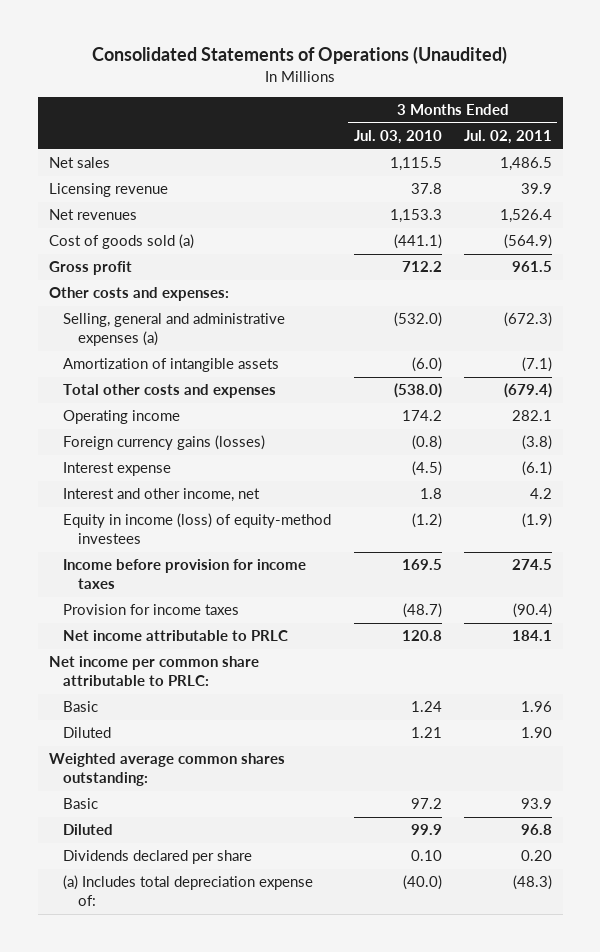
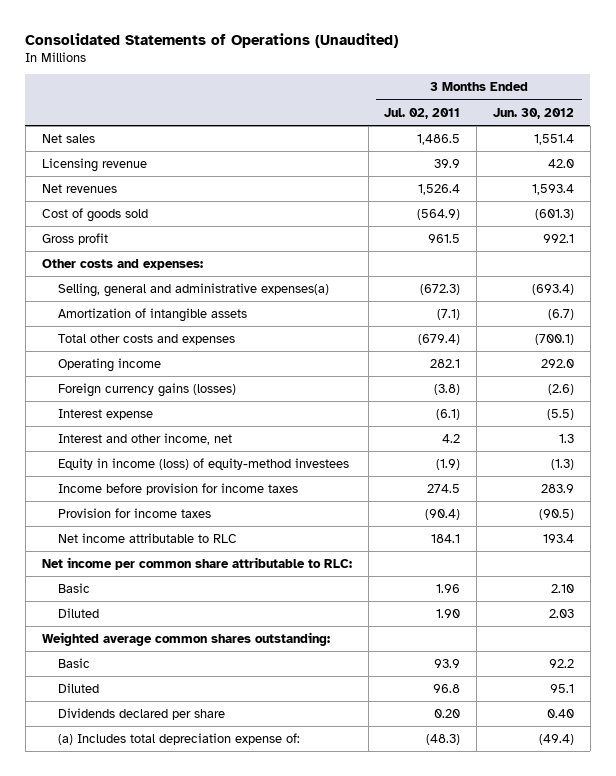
- | 3 Months Ended Jul. 03, 2010 | 3 Months Ended Jul. 02, 2011
+ | 3 Months Ended Jul. 02, 2011 | 3 Months Ended Jun. 30, 2012
- Cost of goods sold (a) | (441.1) | (564.9)
+ Cost of goods sold | (564.9) | (601.3)
- Selling, general and administrative expenses (a) | (532.0) | (672.3)
+ Selling, general and administrative expenses(a) | (672.3) | (693.4)
- Net income attributable to PRLC | 120.8 | 184.1
- Net income per common share attributable to PRLC:
+ Net income attributable to RLC | 184.1 | 193.4
+ Net income per common share attributable to RLC:

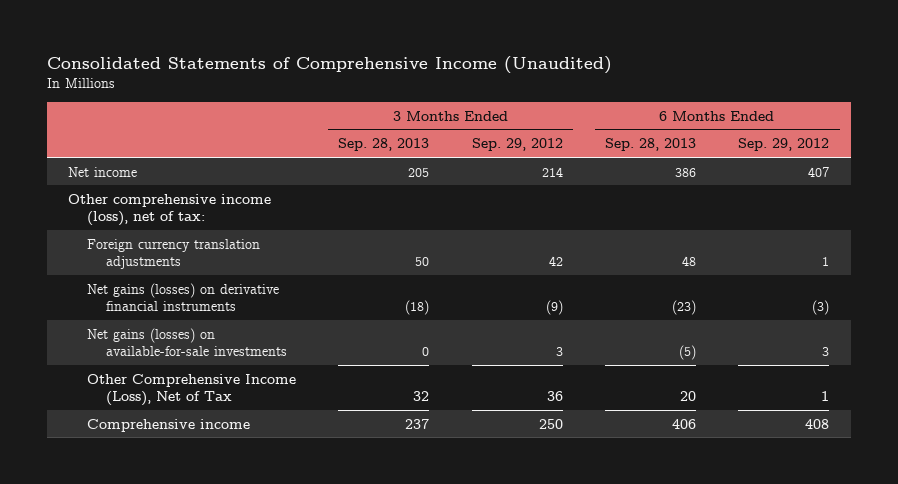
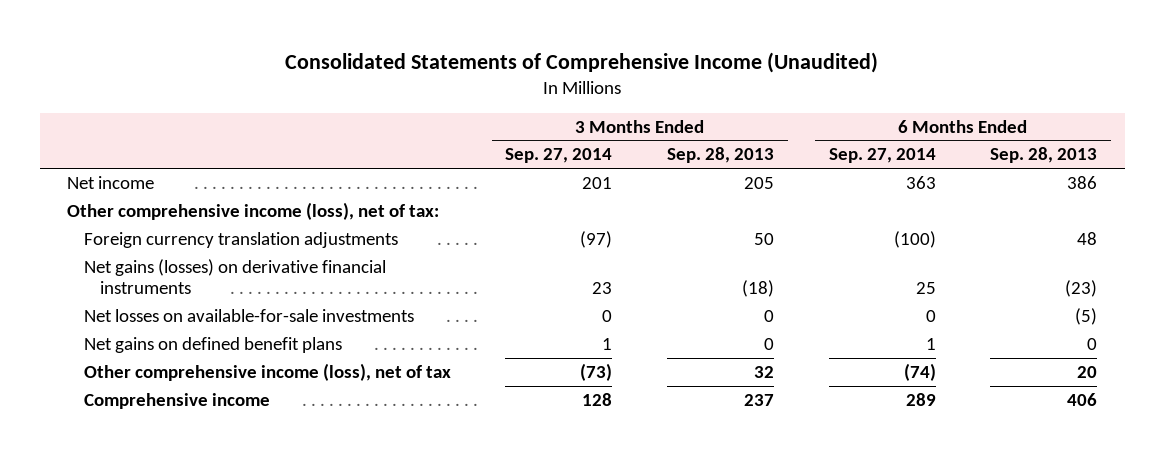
- | 3 Months Ended Sep. 28, 2013 | 3 Months Ended Sep. 29, 2012 | 6 Months Ended Sep. 28, 2013 | 6 Months Ended Sep. 29, 2012
+ | 3 Months Ended Sep. 27, 2014 | 3 Months Ended Sep. 28, 2013 | 6 Months Ended Sep. 27, 2014 | 6 Months Ended Sep. 28, 2013
- Net gains (losses) on available-for-sale investments | 0 | 3 | (5) | 3
- Other Comprehensive Income (Loss), Net of Tax | 32 | 36 | 20 | 1
+ Net losses on available-for-sale investments | 0 | 0 | 0 | (5)
+ Net gains on defined benefit plans | 1 | 0 | 1 | 0
+ Other comprehensive income (loss), net of tax | (73) | 32 | (74) | 20

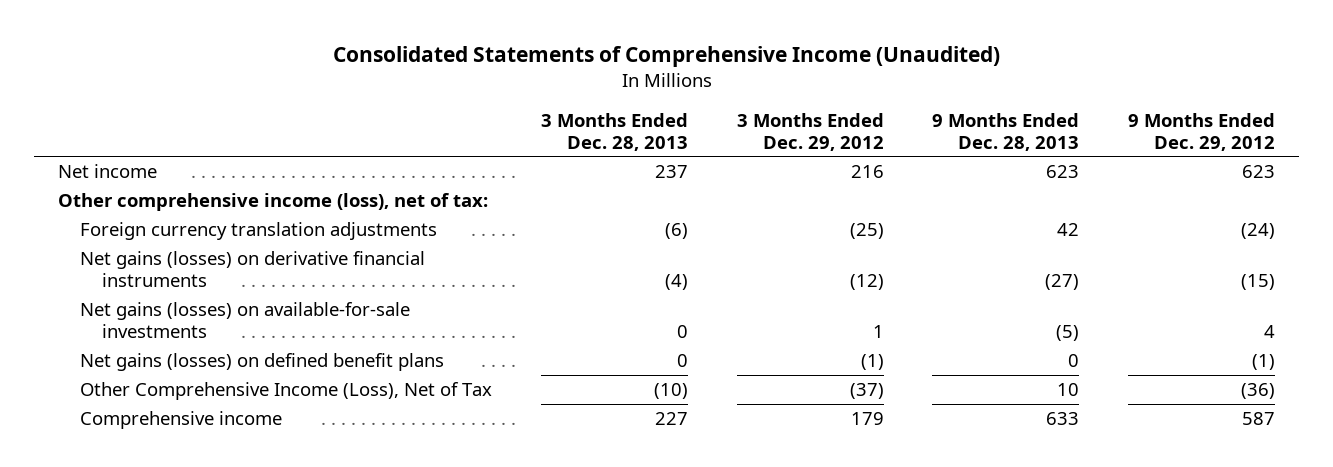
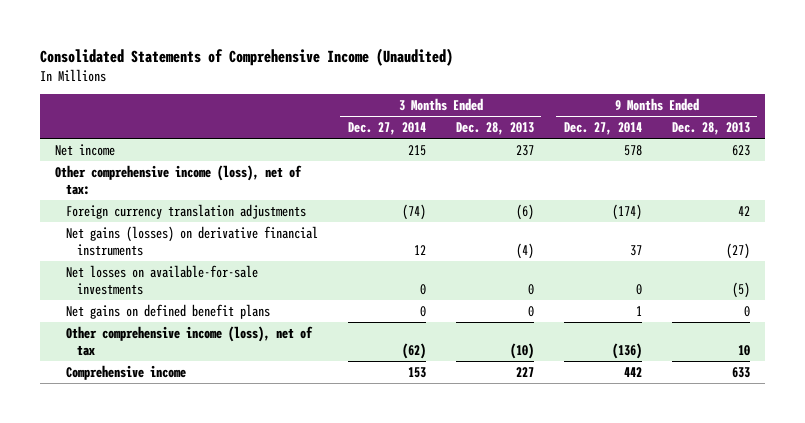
- | 3 Months Ended Dec. 28, 2013 | 3 Months Ended Dec. 29, 2012 | 9 Months Ended Dec. 28, 2013 | 9 Months Ended Dec. 29, 2012
+ | 3 Months Ended Dec. 27, 2014 | 3 Months Ended Dec. 28, 2013 | 9 Months Ended Dec. 27, 2014 | 9 Months Ended Dec. 28, 2013
- Net gains (losses) on available-for-sale investments | 0 | 1 | (5) | 4
- Net gains (losses) on defined benefit plans | 0 | (1) | 0 | (1)
- Other Comprehensive Income (Loss), Net of Tax | (10) | (37) | 10 | (36)
+ Net losses on available-for-sale investments | 0 | 0 | 0 | (5)
+ Net gains on defined benefit plans | 0 | 0 | 1 | 0
+ Other comprehensive income (loss), net of tax | (62) | (10) | (136) | 10

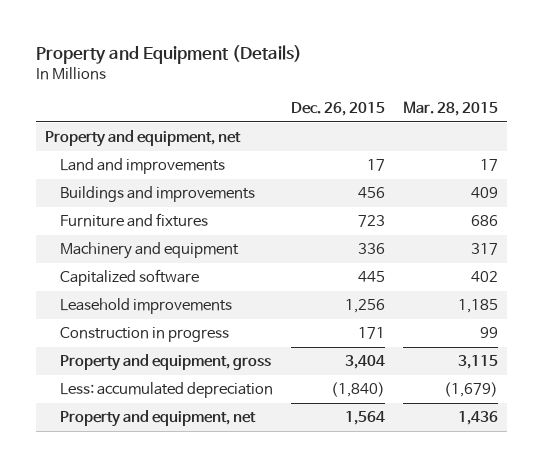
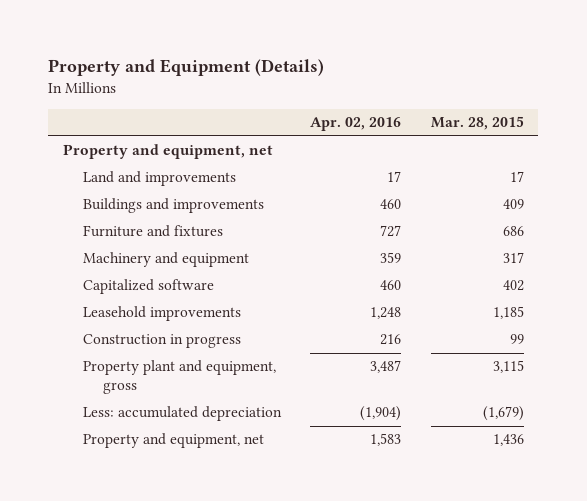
- | Dec. 26, 2015 | Mar. 28, 2015
+ | Apr. 02, 2016 | Mar. 28, 2015
- Property and equipment, gross | 3,404 | 3,115
+ Property plant and equipment, gross | 3,487 | 3,115

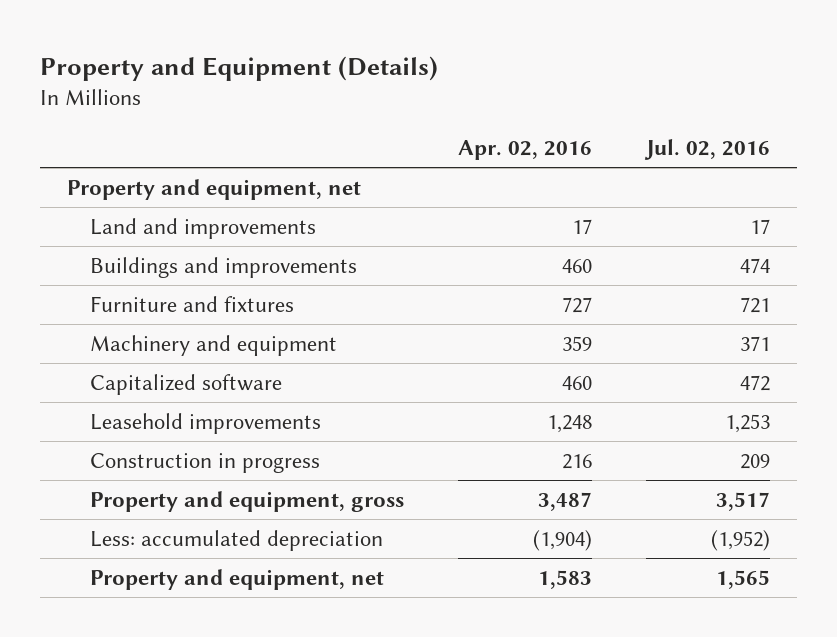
- | Apr. 02, 2016 | Mar. 28, 2015
+ | Apr. 02, 2016 | Jul. 02, 2016
- Property plant and equipment, gross | 3,487 | 3,115
+ Property and equipment, gross | 3,487 | 3,517

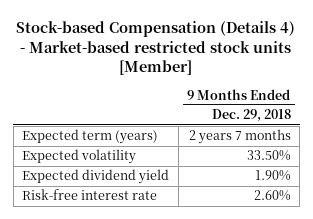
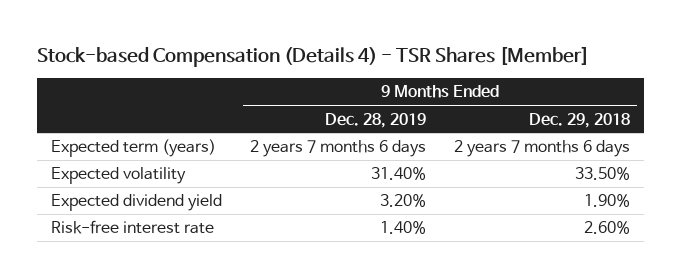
- Stock-based Compensation (Details 4) - Market-based restricted stock units [Member]
+ Stock-based Compensation (Details 4) - TSR Shares [Member]
- | 9 Months Ended Dec. 29, 2018
+ | 9 Months Ended Dec. 28, 2019 | 9 Months Ended Dec. 29, 2018
- Expected term (years) | 2 years 7 months
+ Expected term (years) | 2 years 7 months 6 days | 2 years 7 months 6 days

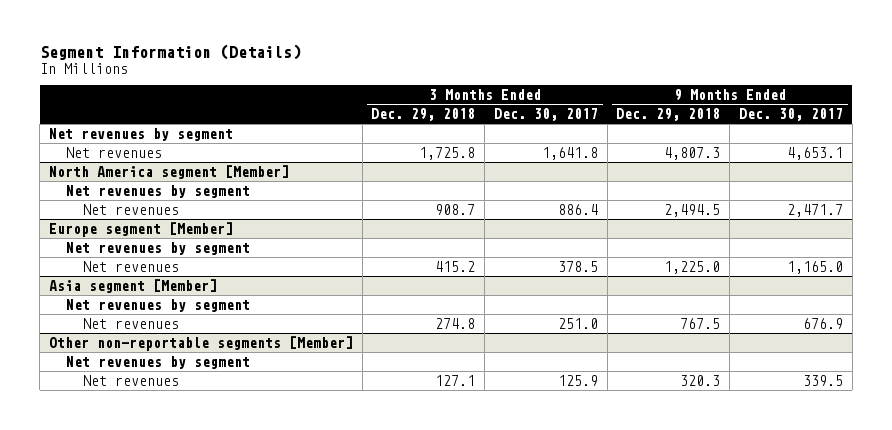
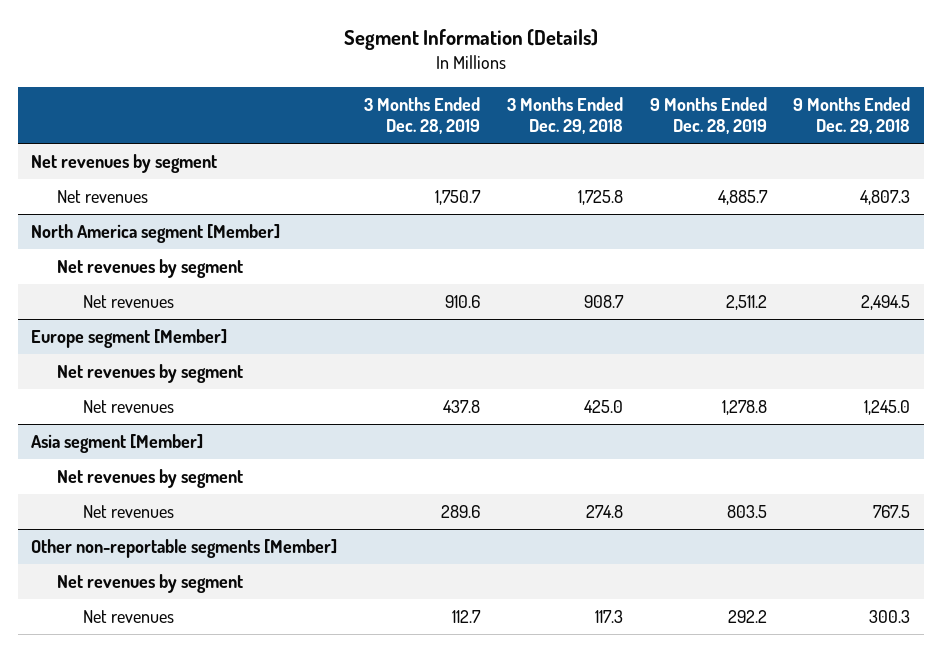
- | 3 Months Ended Dec. 29, 2018 | 3 Months Ended Dec. 30, 2017 | 9 Months Ended Dec. 29, 2018 | 9 Months Ended Dec. 30, 2017
+ | 3 Months Ended Dec. 28, 2019 | 3 Months Ended Dec. 29, 2018 | 9 Months Ended Dec. 28, 2019 | 9 Months Ended Dec. 29, 2018
@ Europe segment [Member]
- Net revenues | 415.2 | 378.5 | 1,225.0 | 1,165.0
+ Net revenues | 437.8 | 425.0 | 1,278.8 | 1,245.0
@ Other non-reportable segments [Member]
- Net revenues | 127.1 | 125.9 | 320.3 | 339.5
+ Net revenues | 112.7 | 117.3 | 292.2 | 300.3

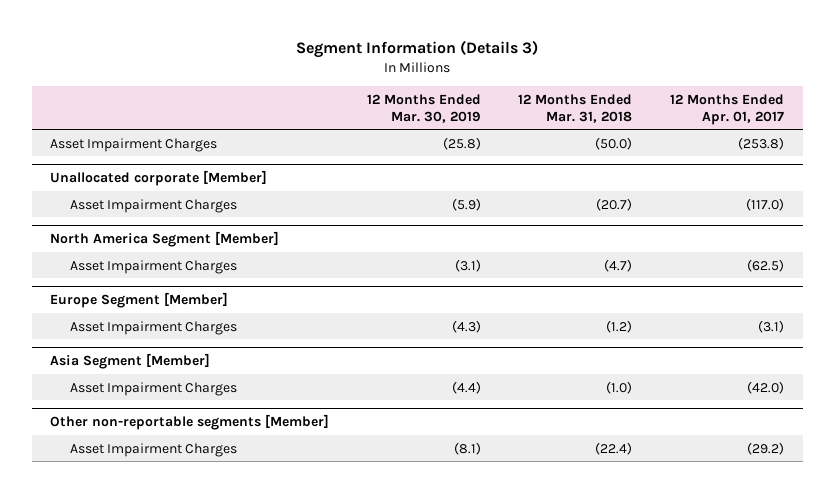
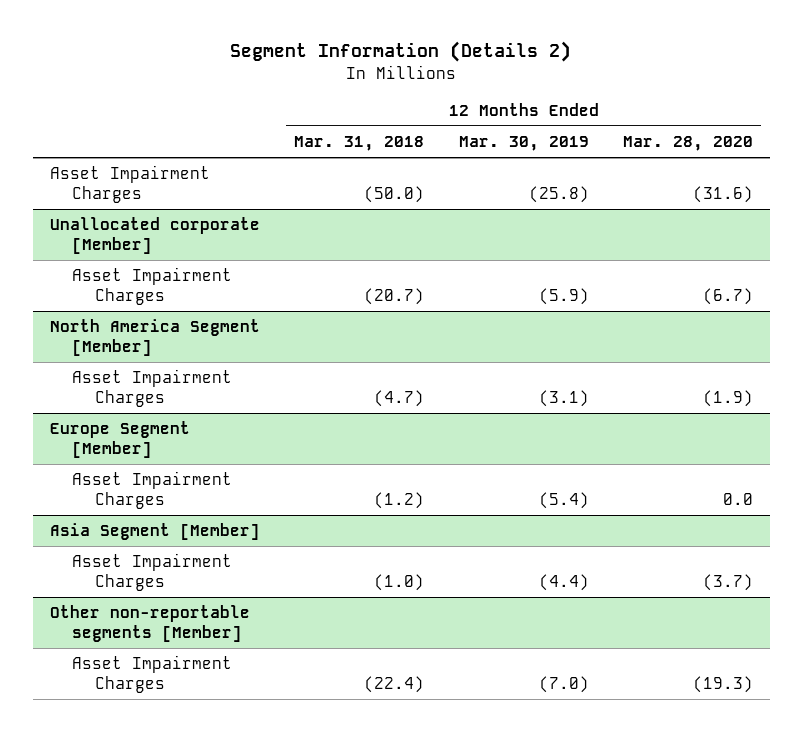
- Segment Information (Details 3)
+ Segment Information (Details 2)
- | 12 Months Ended Mar. 30, 2019 | 12 Months Ended Mar. 31, 2018 | 12 Months Ended Apr. 01, 2017
+ | 12 Months Ended Mar. 31, 2018 | 12 Months Ended Mar. 30, 2019 | 12 Months Ended Mar. 28, 2020
@ Europe Segment [Member]
- Asset Impairment Charges | (4.3) | (1.2) | (3.1)
+ Asset Impairment Charges | (1.2) | (5.4) | 0.0
@ Other non-reportable segments [Member]
- Asset Impairment Charges | (8.1) | (22.4) | (29.2)
+ Asset Impairment Charges | (22.4) | (7.0) | (19.3)

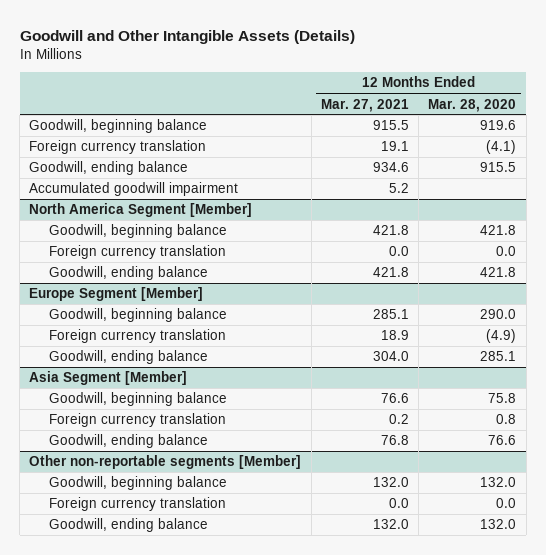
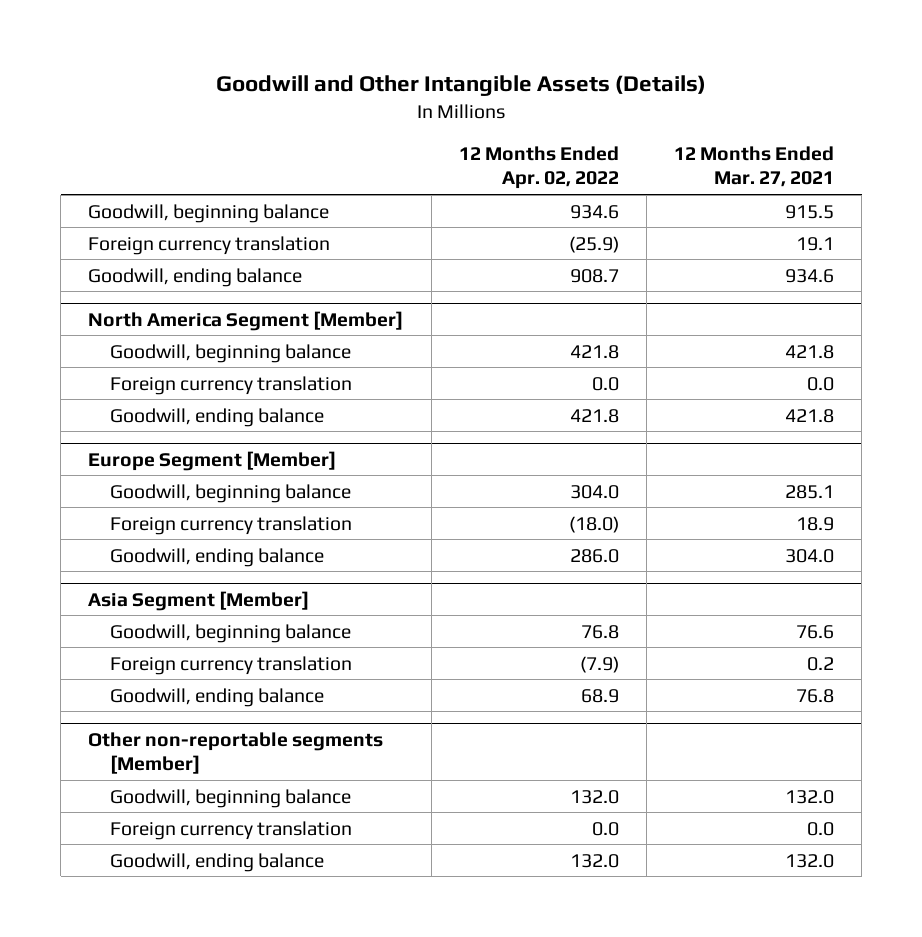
- | 12 Months Ended Mar. 27, 2021 | 12 Months Ended Mar. 28, 2020
+ | 12 Months Ended Apr. 02, 2022 | 12 Months Ended Mar. 27, 2021
- Accumulated goodwill impairment | 5.2 |

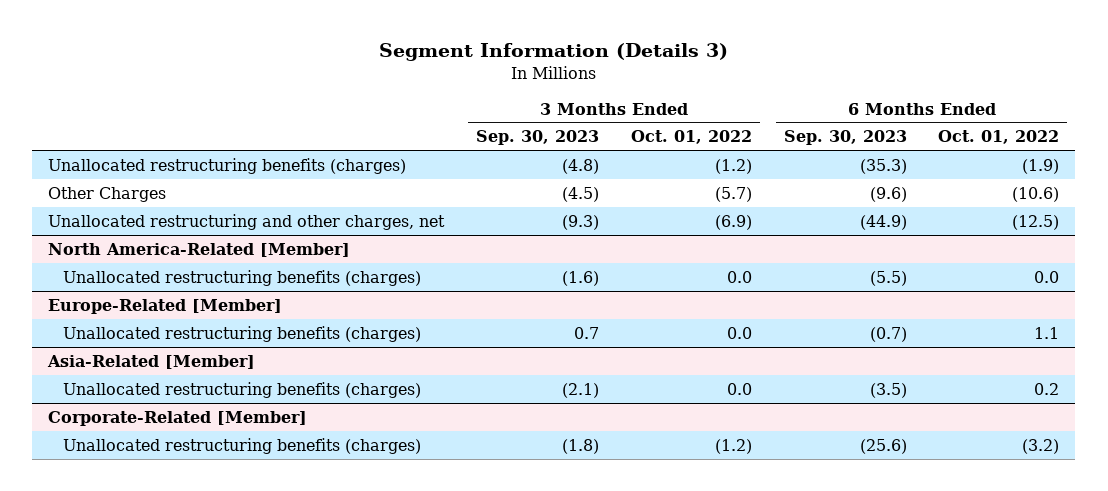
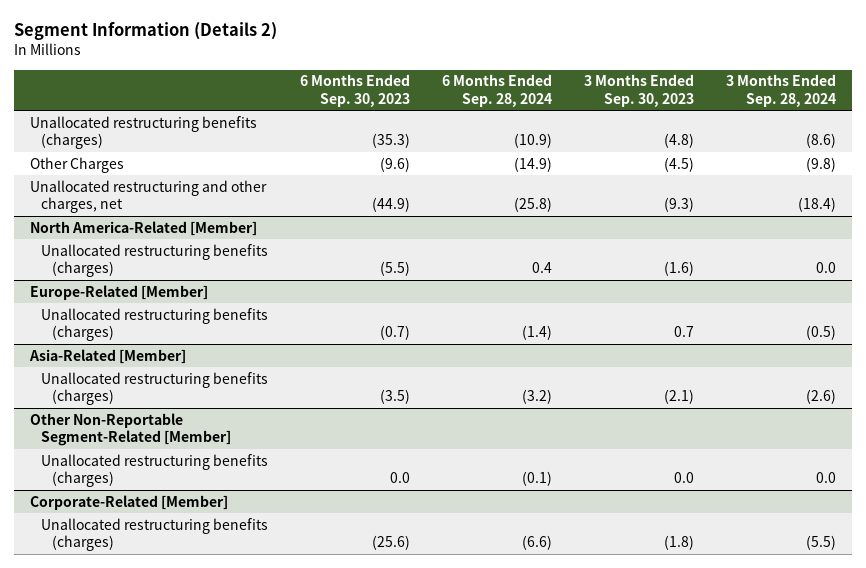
- Segment Information (Details 3)
+ Segment Information (Details 2)
- | 3 Months Ended Sep. 30, 2023 | 3 Months Ended Oct. 01, 2022 | 6 Months Ended Sep. 30, 2023 | 6 Months Ended Oct. 01, 2022
+ | 6 Months Ended Sep. 30, 2023 | 6 Months Ended Sep. 28, 2024 | 3 Months Ended Sep. 30, 2023 | 3 Months Ended Sep. 28, 2024
+ Other Non-Reportable Segment-Related [Member]
+ Unallocated restructuring benefits (charges) | 0.0 | (0.1) | 0.0 | 0.0

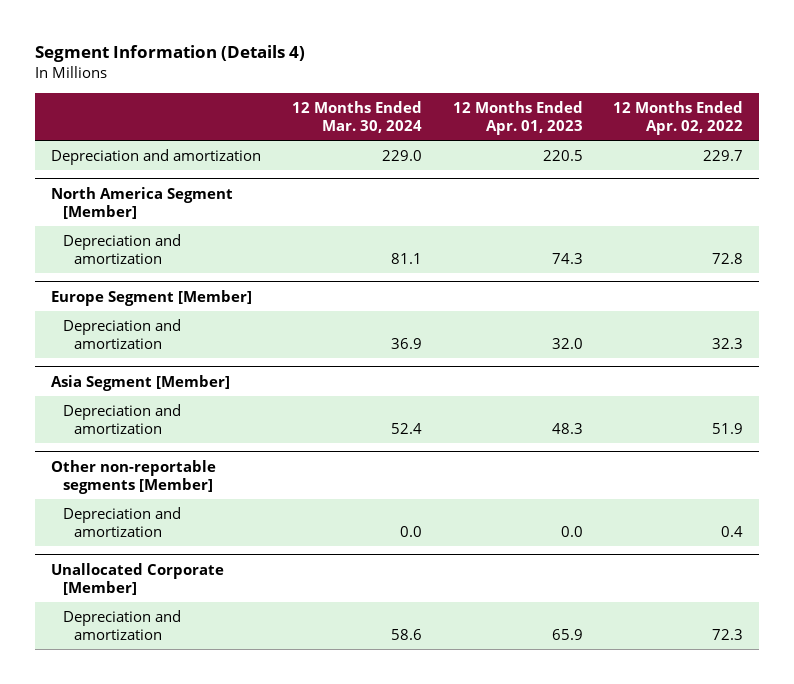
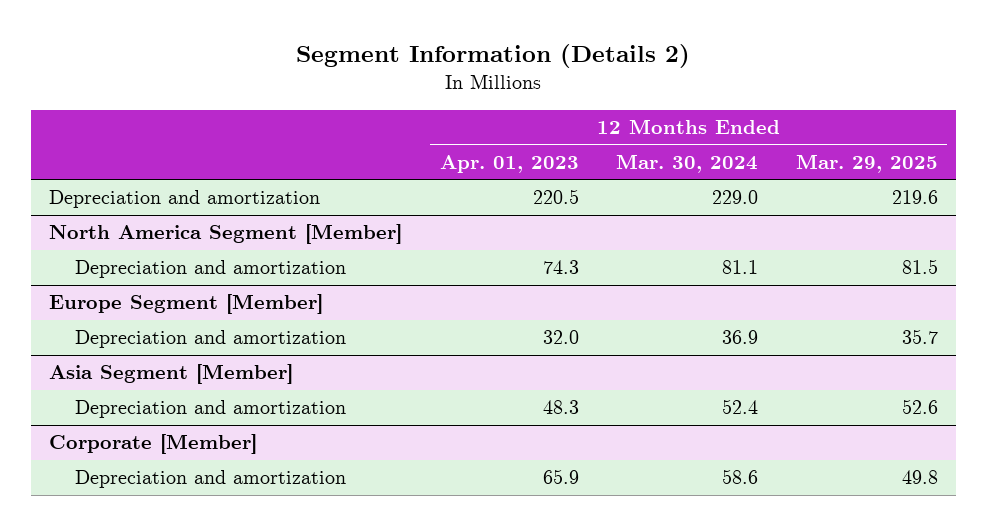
- Segment Information (Details 4)
+ Segment Information (Details 2)
- | 12 Months Ended Mar. 30, 2024 | 12 Months Ended Apr. 01, 2023 | 12 Months Ended Apr. 02, 2022
+ | 12 Months Ended Apr. 01, 2023 | 12 Months Ended Mar. 30, 2024 | 12 Months Ended Mar. 29, 2025
- Other non-reportable segments [Member]
- Depreciation and amortization | 0.0 | 0.0 | 0.4
- Unallocated Corporate [Member]
+ Corporate [Member]

